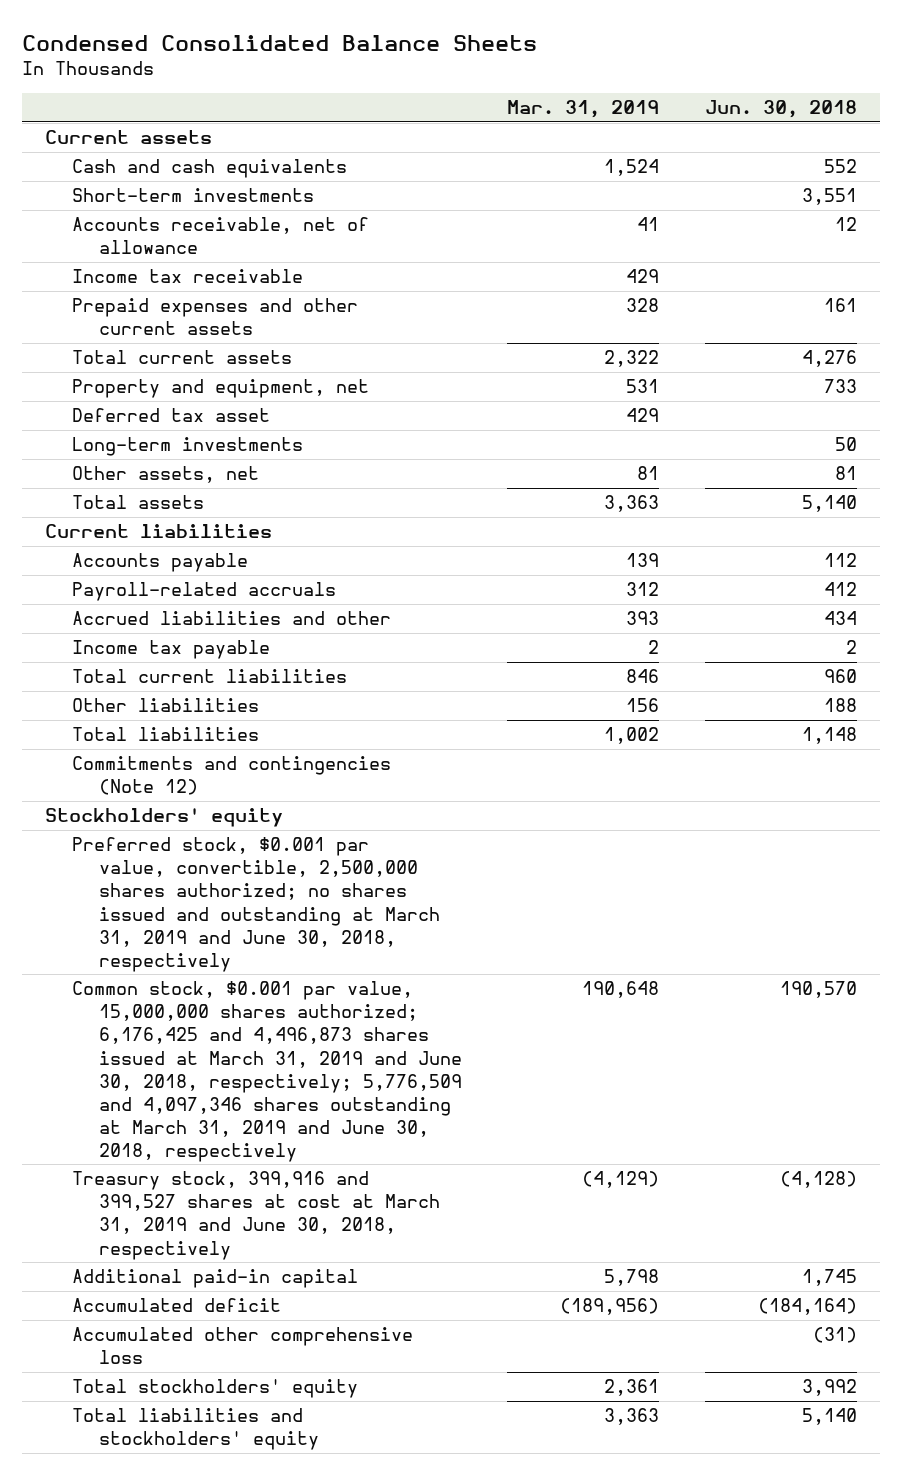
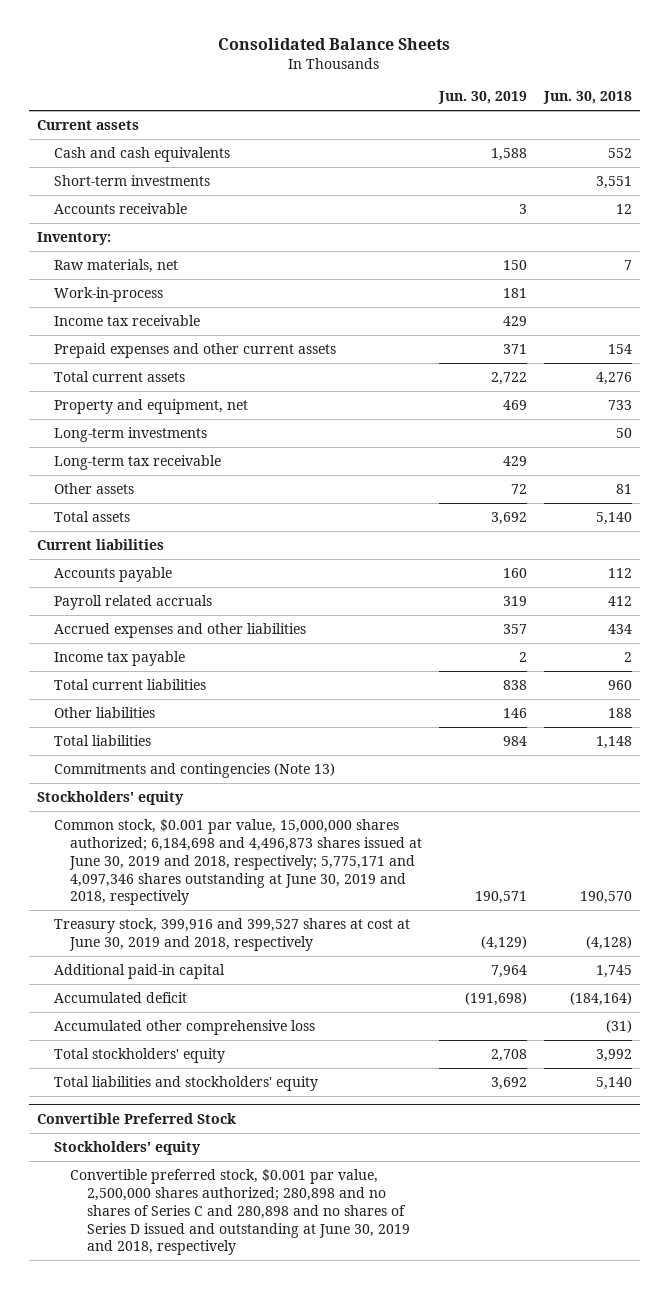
- Condensed Consolidated Balance Sheets
+ Consolidated Balance Sheets
- | Mar. 31, 2019 | Jun. 30, 2018
+ | Jun. 30, 2019 | Jun. 30, 2018
- Accounts receivable, net of allowance | 41 | 12
+ Accounts receivable | 3 | 12
+ Inventory:
+ Raw materials, net | 150 | 7
+ Work-in-process | 181 |
- Prepaid expenses and other current assets | 328 | 161
+ Prepaid expenses and other current assets | 371 | 154
- Deferred tax asset | 429 |
- Other assets, net | 81 | 81
+ Long-term tax receivable | 429 |
+ Other assets | 72 | 81
- Payroll-related accruals | 312 | 412
- Accrued liabilities and other | 393 | 434
+ Payroll related accruals | 319 | 412
+ Accrued expenses and other liabilities | 357 | 434
- Commitments and contingencies (Note 12)
+ Commitments and contingencies (Note 13)
- Preferred stock, $0.001 par value, convertible, 2,500,000 shares authorized; no shares issued and outstanding at March 31, 2019 and June 30, 2018, respectively
- Common stock, $0.001 par value, 15,000,000 shares authorized; 6,176,425 and 4,496,873 shares issued at March 31, 2019 and June 30, 2018, respectively; 5,776,509 and 4,097,346 shares outstanding at March 31, 2019 and June 30, 2018, respectively | 190,648 | 190,570
- Treasury stock, 399,916 and 399,527 shares at cost at March 31, 2019 and June 30, 2018, respectively | (4,129) | (4,128)
+ Common stock, $0.001 par value, 15,000,000 shares authorized; 6,184,698 and 4,496,873 shares issued at June 30, 2019 and 2018, respectively; 5,775,171 and 4,097,346 shares outstanding at June 30, 2019 and 2018, respectively | 190,571 | 190,570
+ Treasury stock, 399,916 and 399,527 shares at cost at June 30, 2019 and 2018, respectively | (4,129) | (4,128)
+ Convertible Preferred Stock
+ Stockholders' equity
+ Convertible preferred stock, $0.001 par value, 2,500,000 shares authorized; 280,898 and no shares of Series C and 280,898 and no shares of Series D issued and outstanding at June 30, 2019 and 2018, respectively

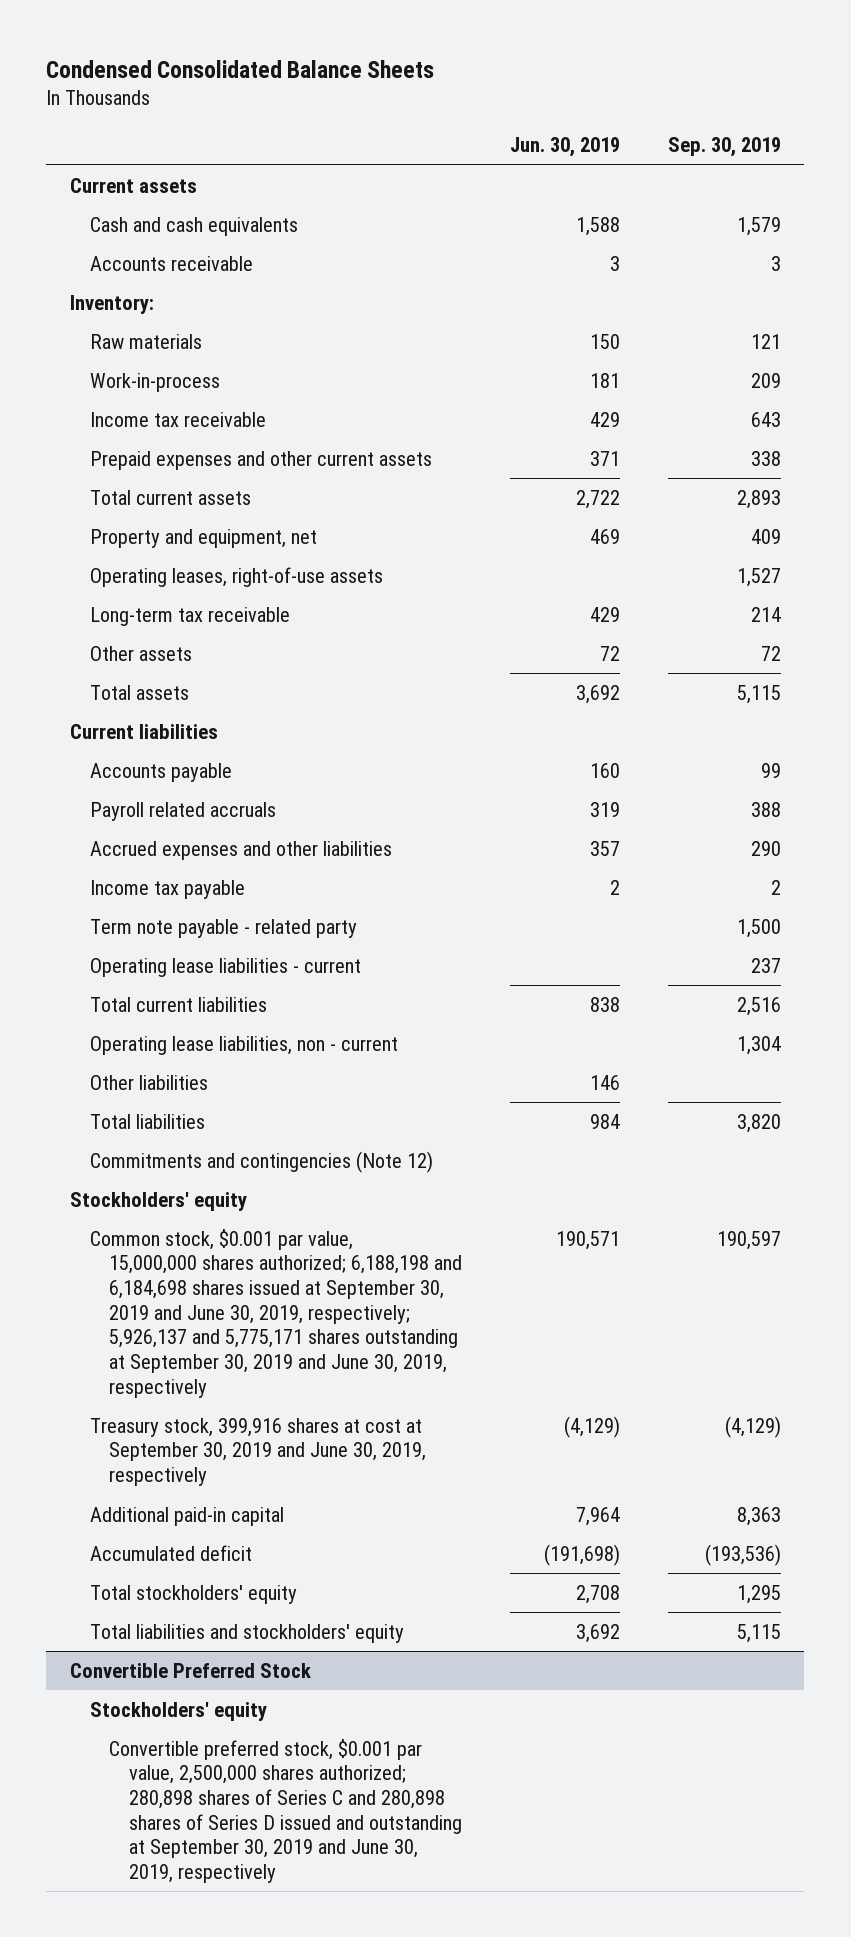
- Consolidated Balance Sheets
+ Condensed Consolidated Balance Sheets
- | Jun. 30, 2019 | Jun. 30, 2018
+ | Jun. 30, 2019 | Sep. 30, 2019
- Short-term investments | | 3,551
- Raw materials, net | 150 | 7
+ Raw materials | 150 | 121
- Long-term investments | | 50
+ Operating leases, right-of-use assets | | 1,527
+ Term note payable - related party | | 1,500
+ Operating lease liabilities - current | | 237
+ Operating lease liabilities, non - current | | 1,304
- Commitments and contingencies (Note 13)
+ Commitments and contingencies (Note 12)
- Common stock, $0.001 par value, 15,000,000 shares authorized; 6,184,698 and 4,496,873 shares issued at June 30, 2019 and 2018, respectively; 5,775,171 and 4,097,346 shares outstanding at June 30, 2019 and 2018, respectively | 190,571 | 190,570
- Treasury stock, 399,916 and 399,527 shares at cost at June 30, 2019 and 2018, respectively | (4,129) | (4,128)
+ Common stock, $0.001 par value, 15,000,000 shares authorized; 6,188,198 and 6,184,698 shares issued at September 30, 2019 and June 30, 2019, respectively; 5,926,137 and 5,775,171 shares outstanding at September 30, 2019 and June 30, 2019, respectively | 190,571 | 190,597
+ Treasury stock, 399,916 shares at cost at September 30, 2019 and June 30, 2019, respectively | (4,129) | (4,129)
- Accumulated other comprehensive loss | | (31)
@ Convertible Preferred Stock
- Convertible preferred stock, $0.001 par value, 2,500,000 shares authorized; 280,898 and no shares of Series C and 280,898 and no shares of Series D issued and outstanding at June 30, 2019 and 2018, respectively
+ Convertible preferred stock, $0.001 par value, 2,500,000 shares authorized; 280,898 shares of Series C and 280,898 shares of Series D issued and outstanding at September 30, 2019 and June 30, 2019, respectively

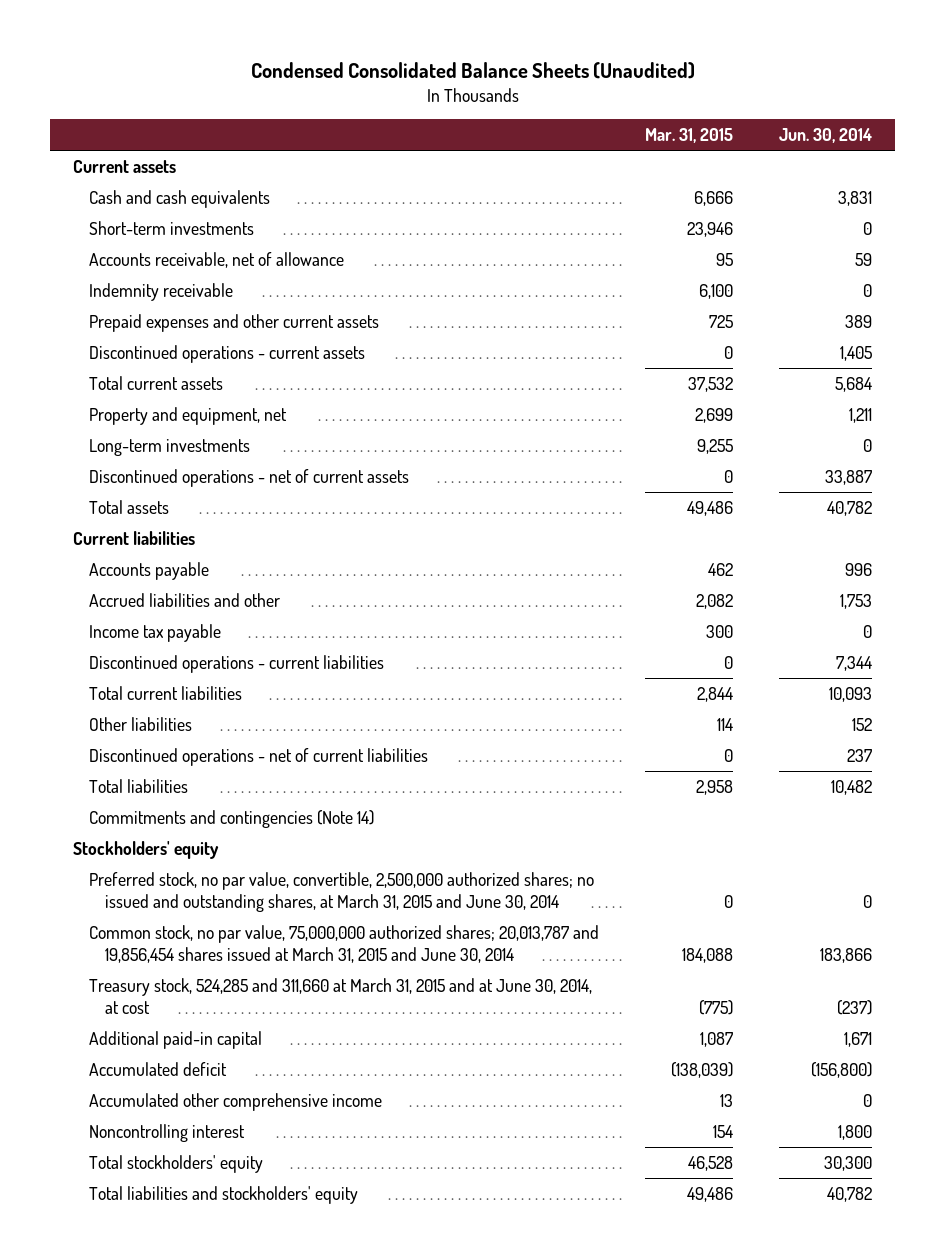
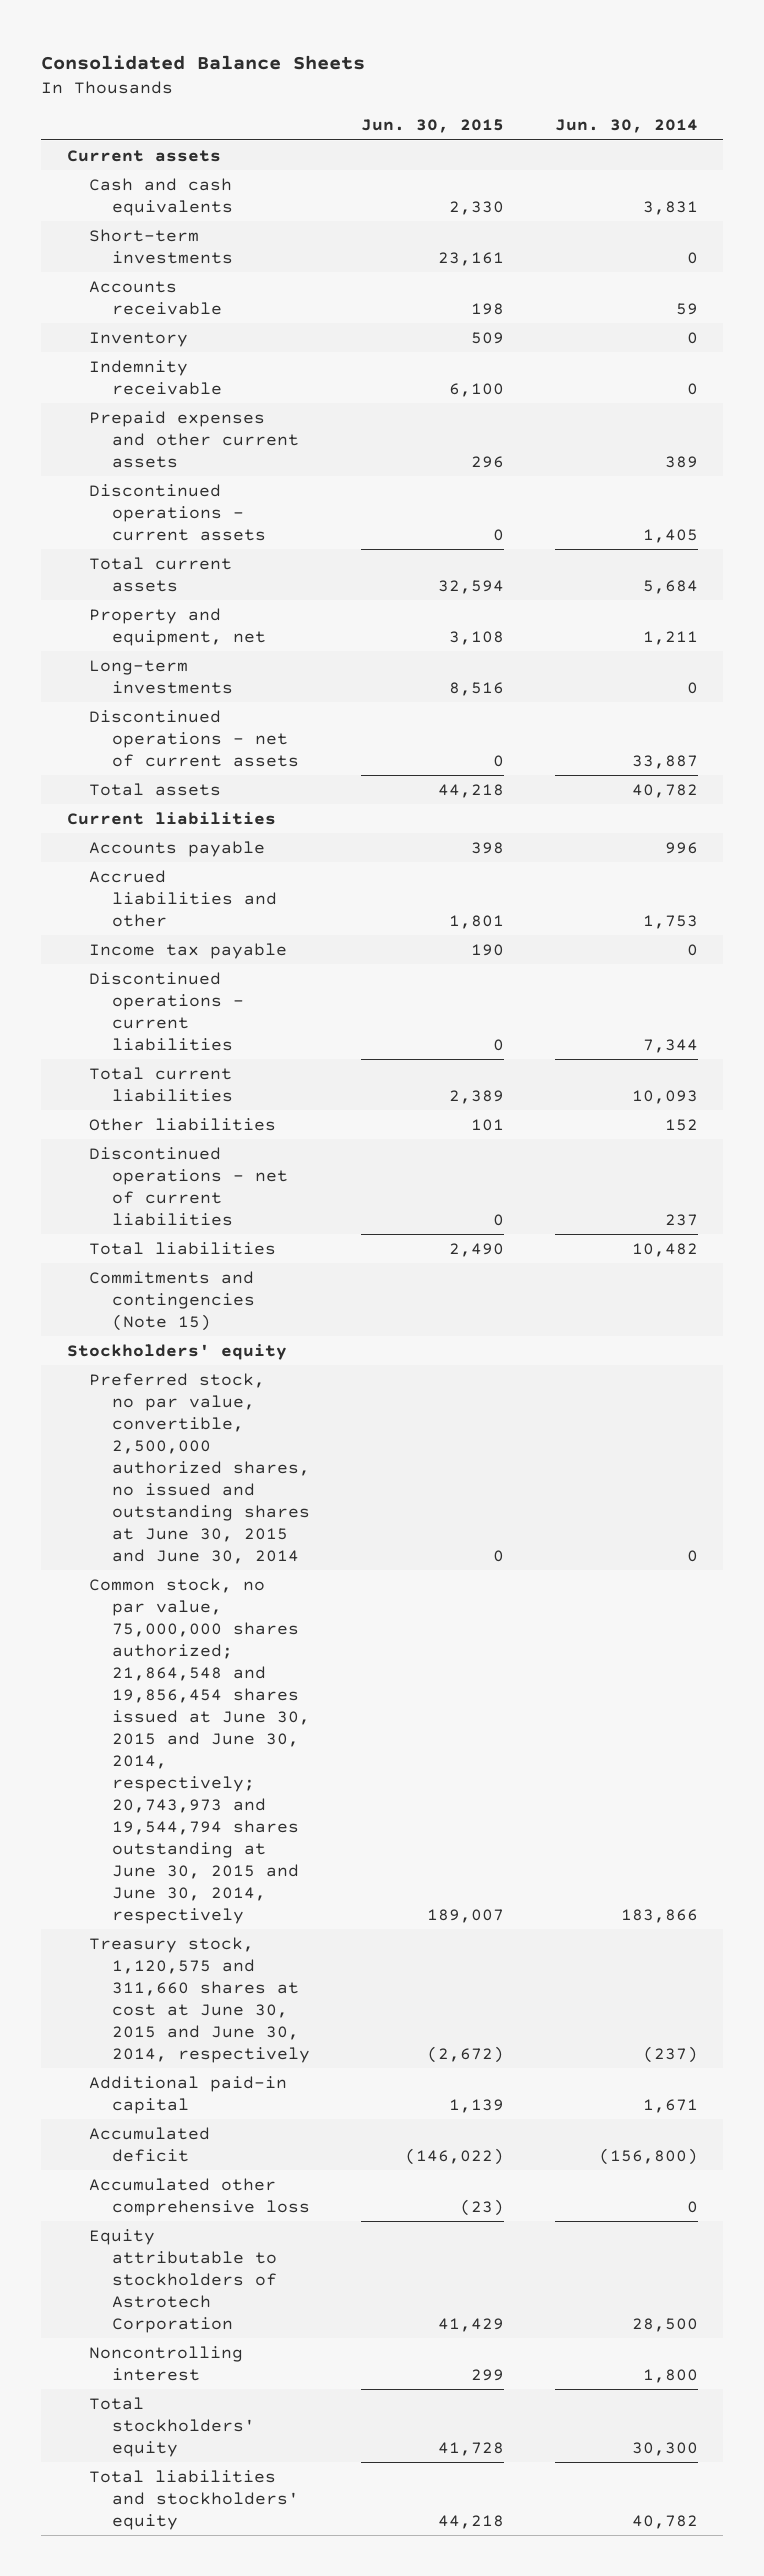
- Condensed Consolidated Balance Sheets (Unaudited)
+ Consolidated Balance Sheets
- | Mar. 31, 2015 | Jun. 30, 2014
+ | Jun. 30, 2015 | Jun. 30, 2014
- Accounts receivable, net of allowance | 95 | 59
+ Accounts receivable | 198 | 59
+ Inventory | 509 | 0
- Commitments and contingencies (Note 14)
+ Commitments and contingencies (Note 15)
- Preferred stock, no par value, convertible, 2,500,000 authorized shares; no issued and outstanding shares, at March 31, 2015 and June 30, 2014 | 0 | 0
- Common stock, no par value, 75,000,000 authorized shares; 20,013,787 and 19,856,454 shares issued at March 31, 2015 and June 30, 2014 | 184,088 | 183,866
- Treasury stock, 524,285 and 311,660 at March 31, 2015 and at June 30, 2014, at cost | (775) | (237)
+ Preferred stock, no par value, convertible, 2,500,000 authorized shares, no issued and outstanding shares at June 30, 2015 and June 30, 2014 | 0 | 0
+ Common stock, no par value, 75,000,000 shares authorized; 21,864,548 and 19,856,454 shares issued at June 30, 2015 and June 30, 2014, respectively; 20,743,973 and 19,544,794 shares outstanding at June 30, 2015 and June 30, 2014, respectively | 189,007 | 183,866
+ Treasury stock, 1,120,575 and 311,660 shares at cost at June 30, 2015 and June 30, 2014, respectively | (2,672) | (237)
- Accumulated other comprehensive income | 13 | 0
+ Accumulated other comprehensive loss | (23) | 0
+ Equity attributable to stockholders of Astrotech Corporation | 41,429 | 28,500

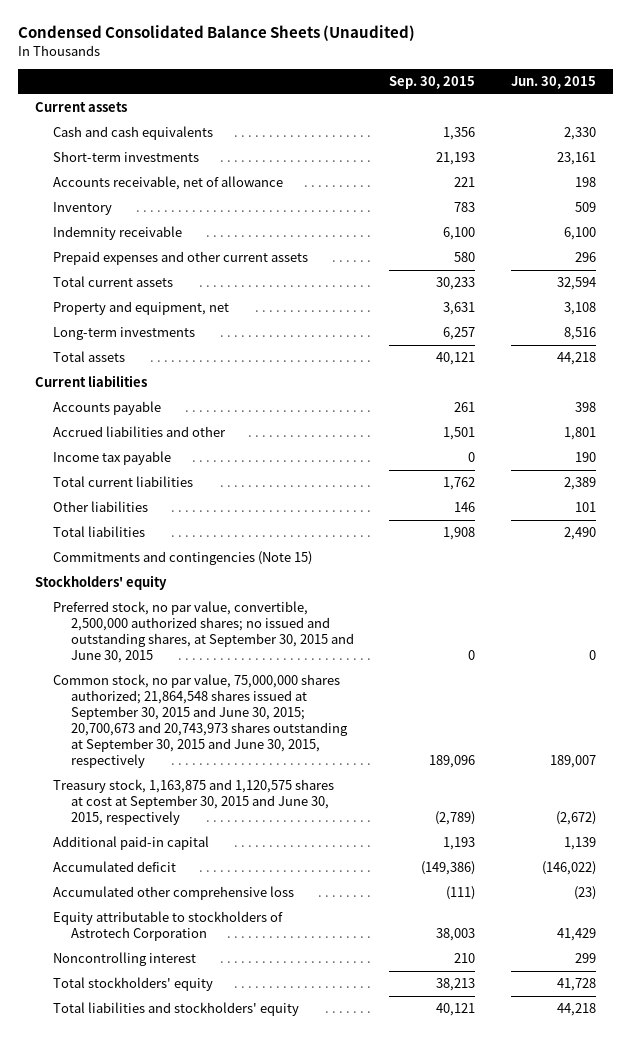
- Consolidated Balance Sheets
+ Condensed Consolidated Balance Sheets (Unaudited)
- | Jun. 30, 2015 | Jun. 30, 2014
+ | Sep. 30, 2015 | Jun. 30, 2015
- Accounts receivable | 198 | 59
+ Accounts receivable, net of allowance | 221 | 198
- Discontinued operations - current assets | 0 | 1,405
- Discontinued operations - net of current assets | 0 | 33,887
- Discontinued operations - current liabilities | 0 | 7,344
- Discontinued operations - net of current liabilities | 0 | 237
- Preferred stock, no par value, convertible, 2,500,000 authorized shares, no issued and outstanding shares at June 30, 2015 and June 30, 2014 | 0 | 0
- Common stock, no par value, 75,000,000 shares authorized; 21,864,548 and 19,856,454 shares issued at June 30, 2015 and June 30, 2014, respectively; 20,743,973 and 19,544,794 shares outstanding at June 30, 2015 and June 30, 2014, respectively | 189,007 | 183,866
- Treasury stock, 1,120,575 and 311,660 shares at cost at June 30, 2015 and June 30, 2014, respectively | (2,672) | (237)
+ Preferred stock, no par value, convertible, 2,500,000 authorized shares; no issued and outstanding shares, at September 30, 2015 and June 30, 2015 | 0 | 0
+ Common stock, no par value, 75,000,000 shares authorized; 21,864,548 shares issued at September 30, 2015 and June 30, 2015; 20,700,673 and 20,743,973 shares outstanding at September 30, 2015 and June 30, 2015, respectively | 189,096 | 189,007
+ Treasury stock, 1,163,875 and 1,120,575 shares at cost at September 30, 2015 and June 30, 2015, respectively | (2,789) | (2,672)

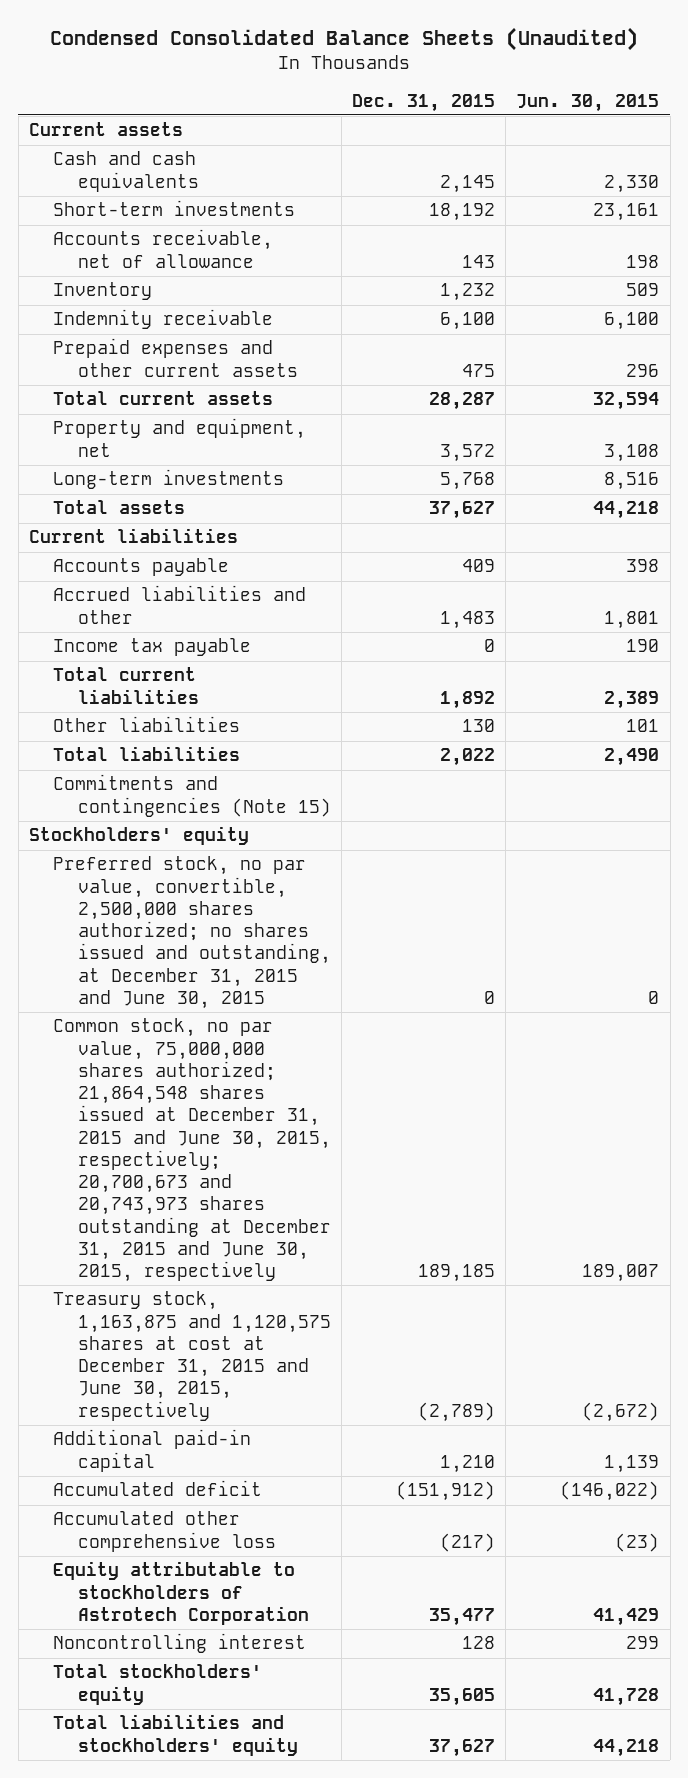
- | Sep. 30, 2015 | Jun. 30, 2015
+ | Dec. 31, 2015 | Jun. 30, 2015
- Preferred stock, no par value, convertible, 2,500,000 authorized shares; no issued and outstanding shares, at September 30, 2015 and June 30, 2015 | 0 | 0
- Common stock, no par value, 75,000,000 shares authorized; 21,864,548 shares issued at September 30, 2015 and June 30, 2015; 20,700,673 and 20,743,973 shares outstanding at September 30, 2015 and June 30, 2015, respectively | 189,096 | 189,007
- Treasury stock, 1,163,875 and 1,120,575 shares at cost at September 30, 2015 and June 30, 2015, respectively | (2,789) | (2,672)
+ Preferred stock, no par value, convertible, 2,500,000 shares authorized; no shares issued and outstanding, at December 31, 2015 and June 30, 2015 | 0 | 0
+ Common stock, no par value, 75,000,000 shares authorized; 21,864,548 shares issued at December 31, 2015 and June 30, 2015, respectively; 20,700,673 and 20,743,973 shares outstanding at December 31, 2015 and June 30, 2015, respectively | 189,185 | 189,007
+ Treasury stock, 1,163,875 and 1,120,575 shares at cost at December 31, 2015 and June 30, 2015, respectively | (2,789) | (2,672)

